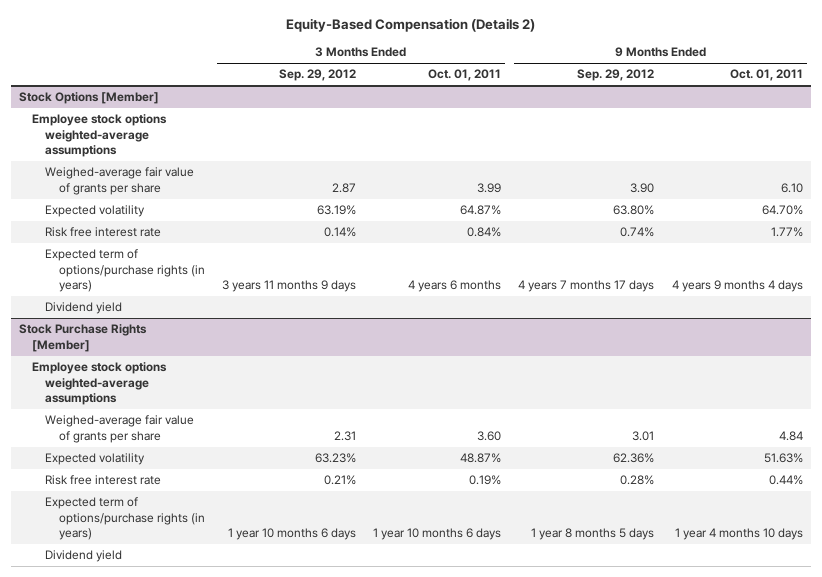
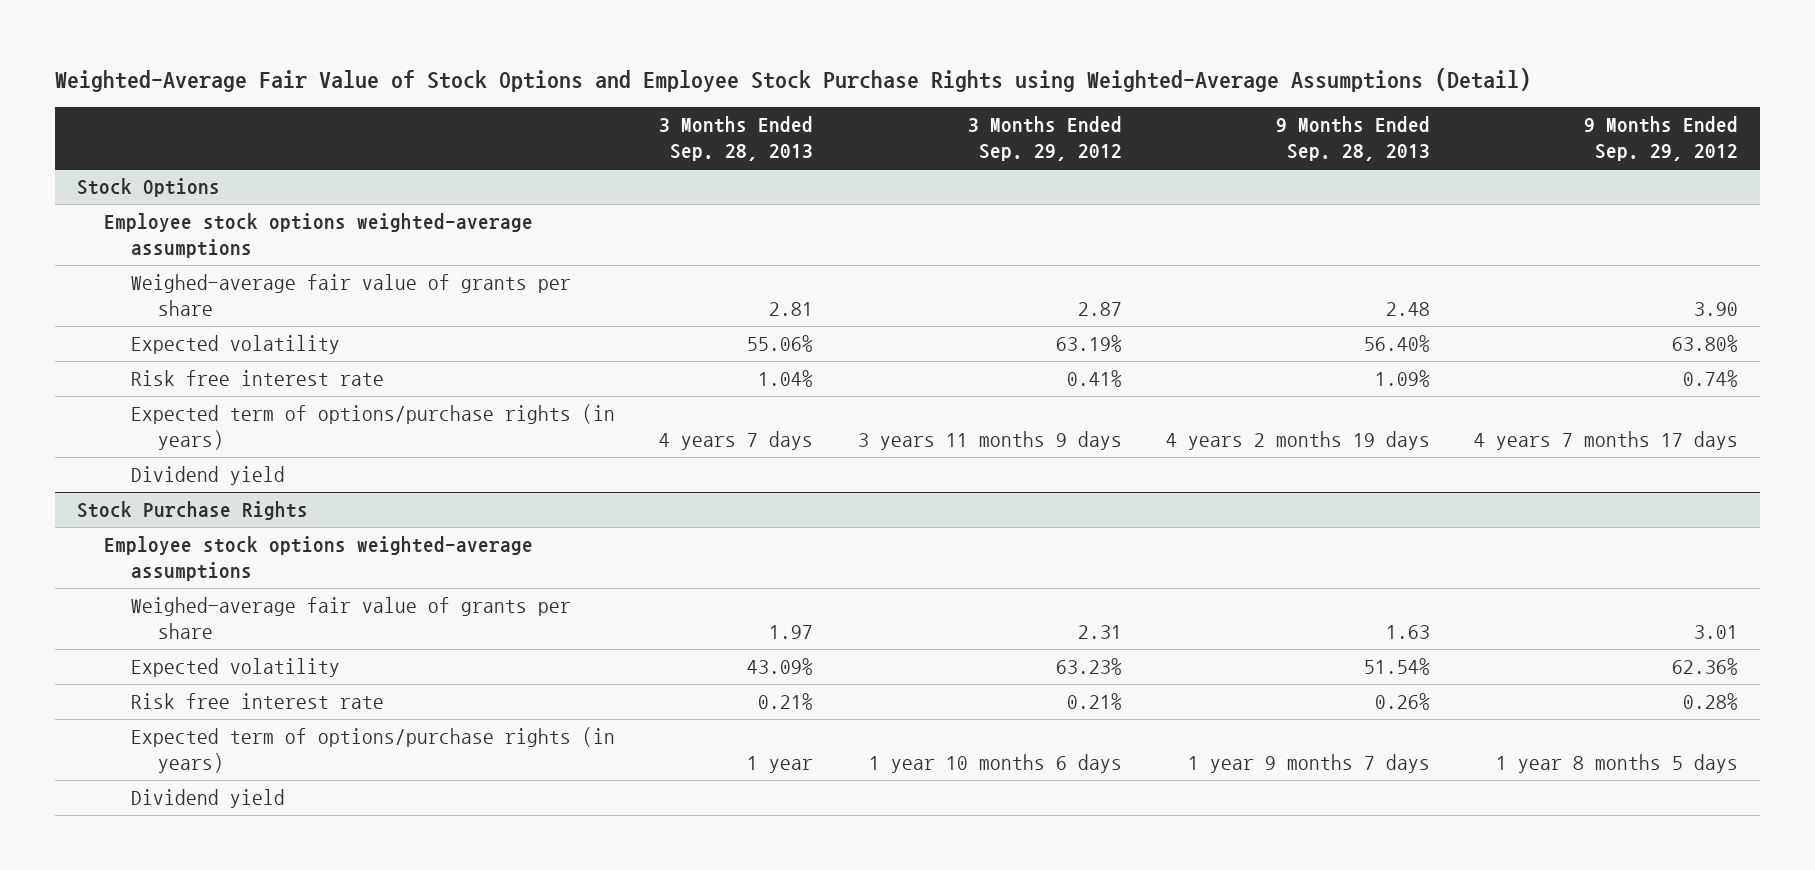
- Equity-Based Compensation (Details 2)
+ Weighted-Average Fair Value of Stock Options and Employee Stock Purchase Rights using Weighted-Average Assumptions (Detail)
- | 3 Months Ended Sep. 29, 2012 | 3 Months Ended Oct. 01, 2011 | 9 Months Ended Sep. 29, 2012 | 9 Months Ended Oct. 01, 2011
+ | 3 Months Ended Sep. 28, 2013 | 3 Months Ended Sep. 29, 2012 | 9 Months Ended Sep. 28, 2013 | 9 Months Ended Sep. 29, 2012
- Stock Options [Member]
+ Stock Options
- Risk free interest rate | 0.14% | 0.84% | 0.74% | 1.77%
+ Risk free interest rate | 1.04% | 0.41% | 1.09% | 0.74%
- Stock Purchase Rights [Member]
+ Stock Purchase Rights

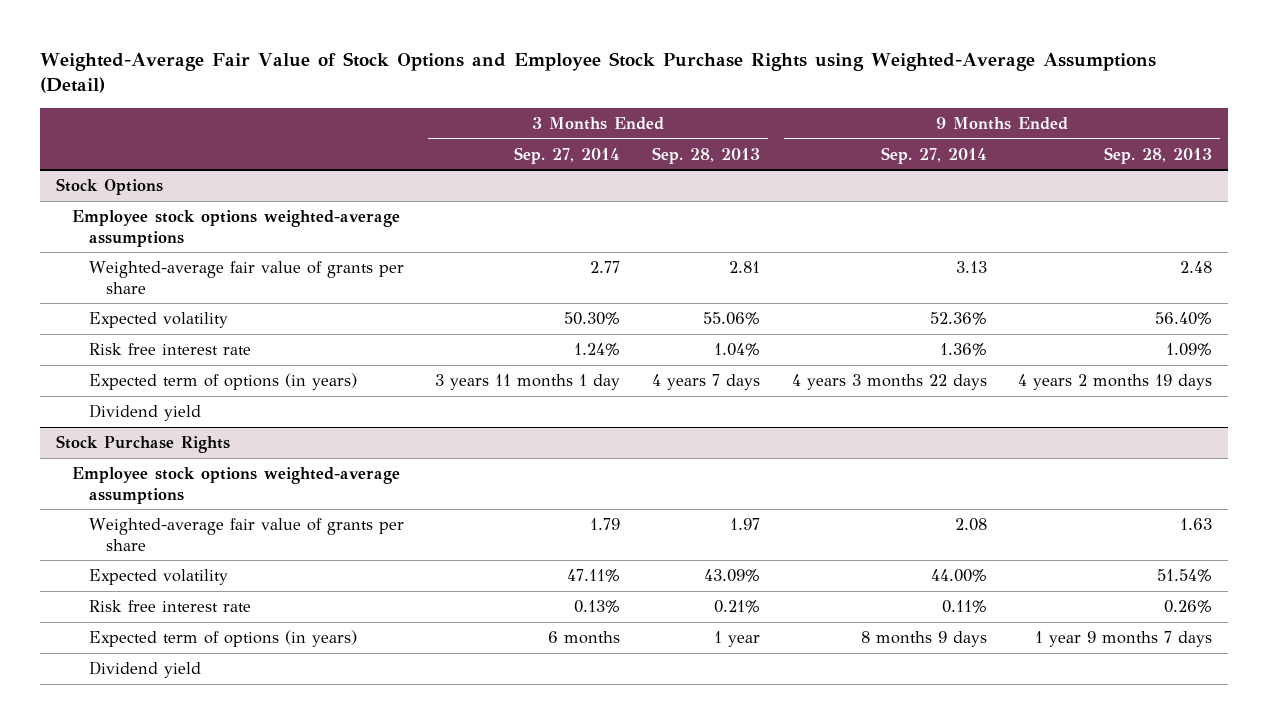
- | 3 Months Ended Sep. 28, 2013 | 3 Months Ended Sep. 29, 2012 | 9 Months Ended Sep. 28, 2013 | 9 Months Ended Sep. 29, 2012
+ | 3 Months Ended Sep. 27, 2014 | 3 Months Ended Sep. 28, 2013 | 9 Months Ended Sep. 27, 2014 | 9 Months Ended Sep. 28, 2013
@ Stock Options
- Weighed-average fair value of grants per share | 2.81 | 2.87 | 2.48 | 3.90
+ Weighted-average fair value of grants per share | 2.77 | 2.81 | 3.13 | 2.48
- Expected term of options/purchase rights (in years) | 4 years 7 days | 3 years 11 months 9 days | 4 years 2 months 19 days | 4 years 7 months 17 days
+ Expected term of options (in years) | 3 years 11 months 1 day | 4 years 7 days | 4 years 3 months 22 days | 4 years 2 months 19 days
@ Stock Purchase Rights
- Weighed-average fair value of grants per share | 1.97 | 2.31 | 1.63 | 3.01
+ Weighted-average fair value of grants per share | 1.79 | 1.97 | 2.08 | 1.63
- Expected term of options/purchase rights (in years) | 1 year | 1 year 10 months 6 days | 1 year 9 months 7 days | 1 year 8 months 5 days
+ Expected term of options (in years) | 6 months | 1 year | 8 months 9 days | 1 year 9 months 7 days

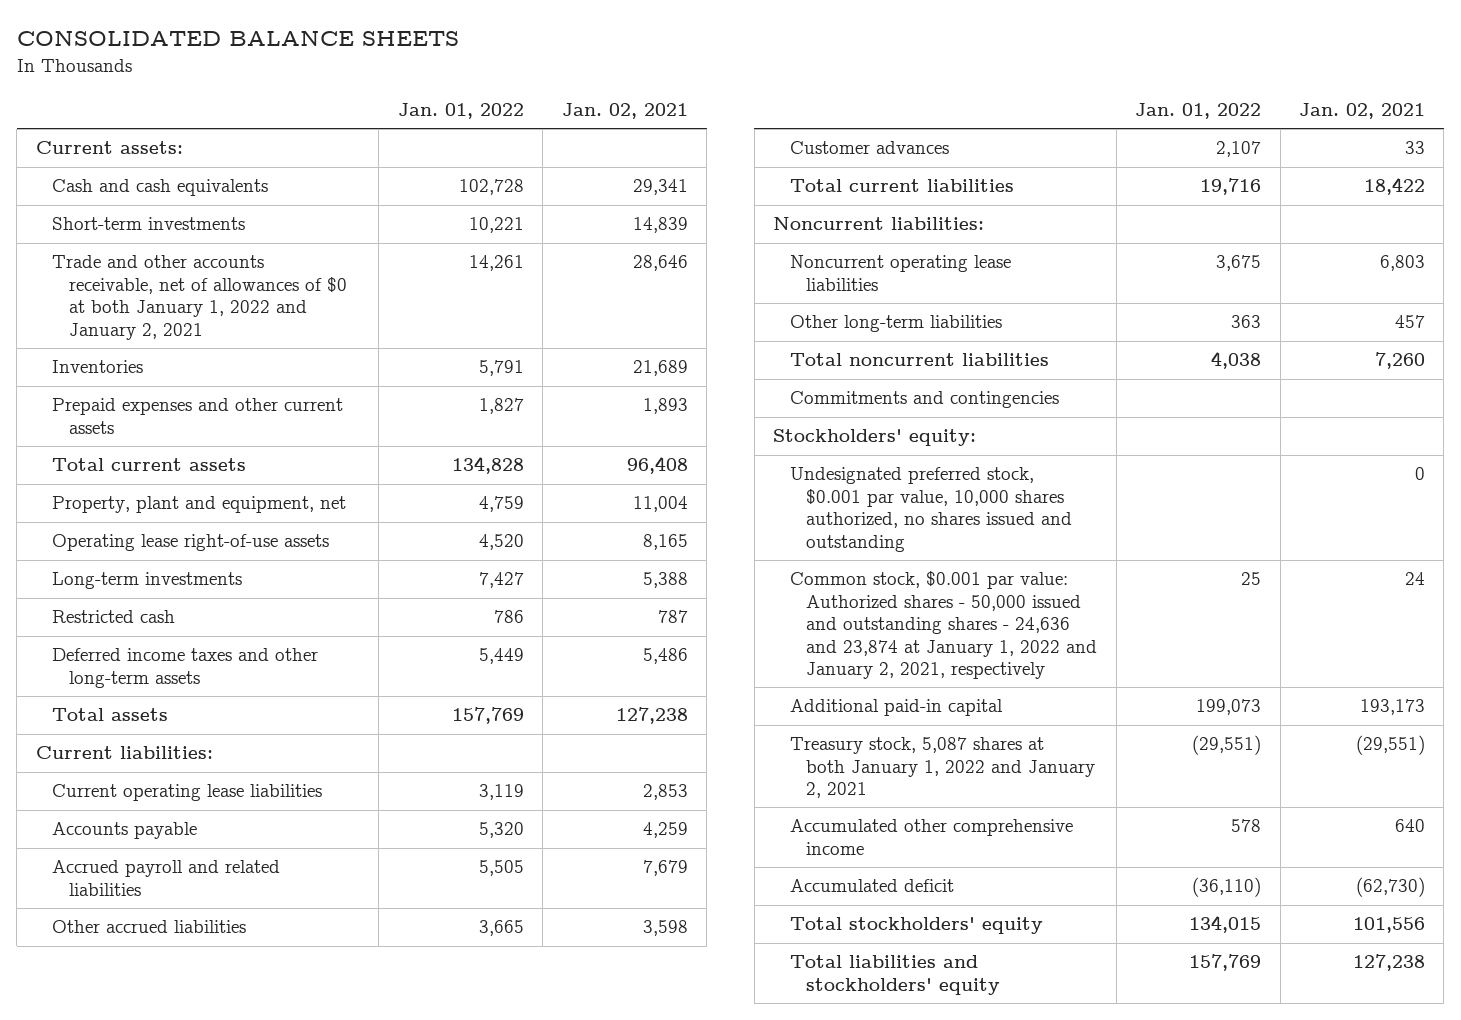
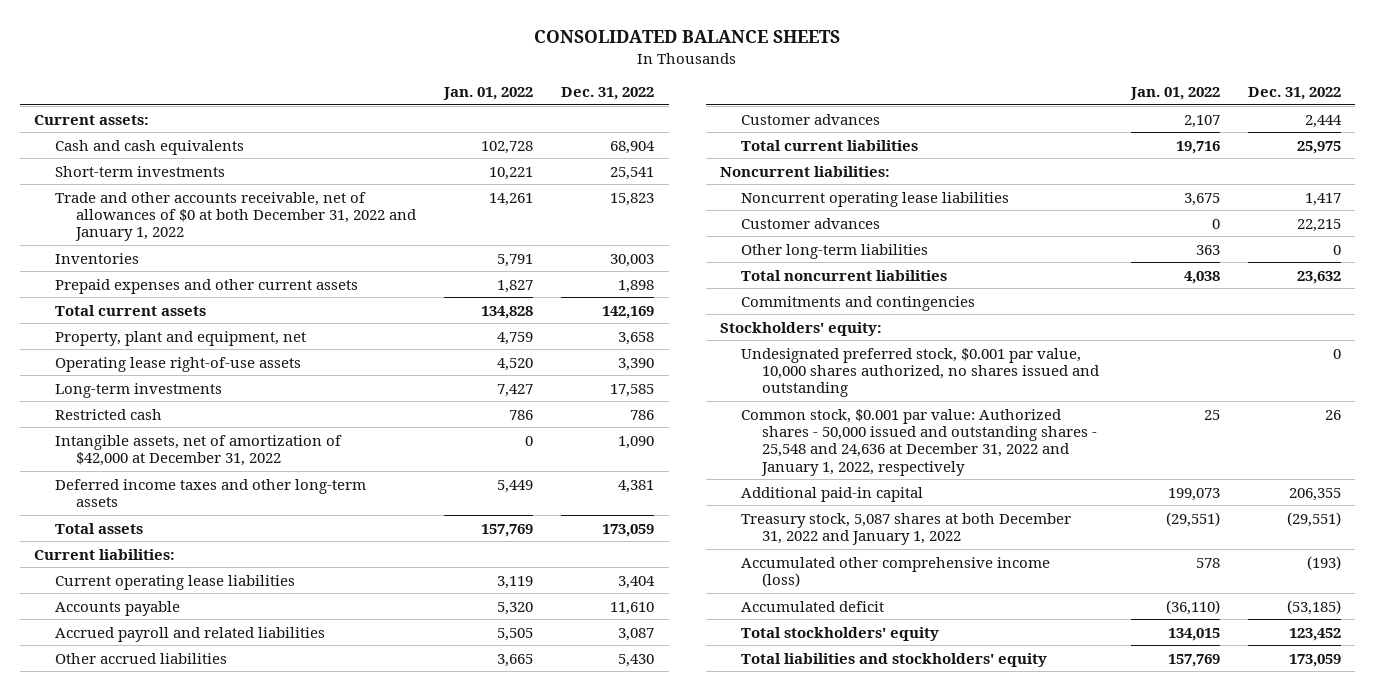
- | Jan. 01, 2022 | Jan. 02, 2021
+ | Jan. 01, 2022 | Dec. 31, 2022
- Trade and other accounts receivable, net of allowances of $0 at both January 1, 2022 and January 2, 2021 | 14,261 | 28,646
+ Trade and other accounts receivable, net of allowances of $0 at both December 31, 2022 and January 1, 2022 | 14,261 | 15,823
+ Intangible assets, net of amortization of $42,000 at December 31, 2022 | 0 | 1,090
+ Customer advances | 0 | 22,215
- Common stock, $0.001 par value: Authorized shares - 50,000 issued and outstanding shares - 24,636 and 23,874 at January 1, 2022 and January 2, 2021, respectively | 25 | 24
+ Common stock, $0.001 par value: Authorized shares - 50,000 issued and outstanding shares - 25,548 and 24,636 at December 31, 2022 and January 1, 2022, respectively | 25 | 26
- Treasury stock, 5,087 shares at both January 1, 2022 and January 2, 2021 | (29,551) | (29,551)
- Accumulated other comprehensive income | 578 | 640
+ Treasury stock, 5,087 shares at both December 31, 2022 and January 1, 2022 | (29,551) | (29,551)
+ Accumulated other comprehensive income (loss) | 578 | (193)

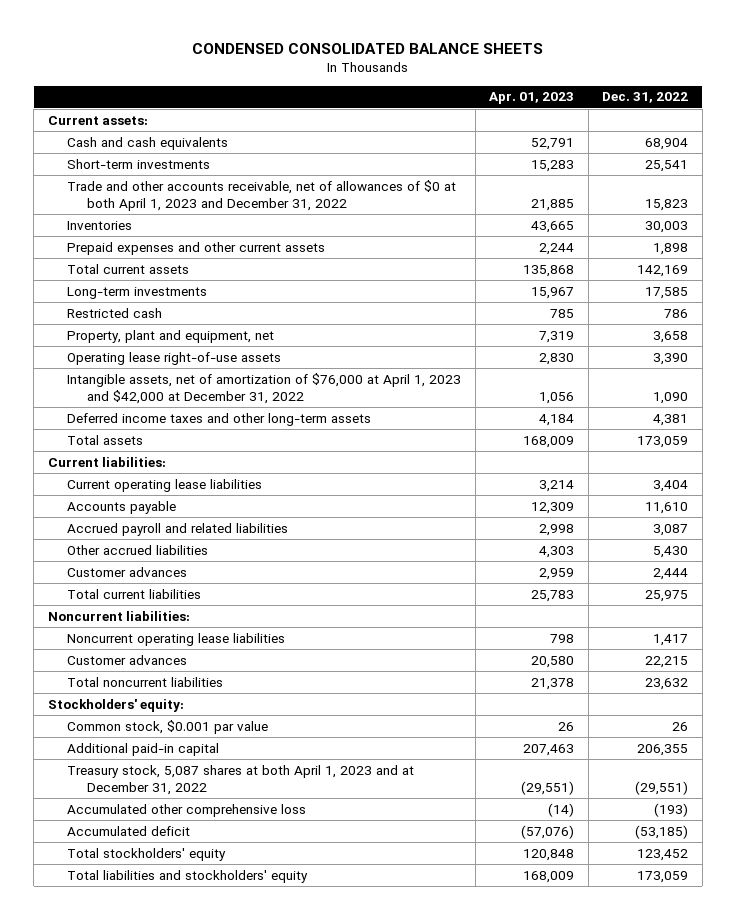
- CONSOLIDATED BALANCE SHEETS
+ CONDENSED CONSOLIDATED BALANCE SHEETS
- | Jan. 01, 2022 | Dec. 31, 2022
+ | Apr. 01, 2023 | Dec. 31, 2022
- Trade and other accounts receivable, net of allowances of $0 at both December 31, 2022 and January 1, 2022 | 14,261 | 15,823
+ Trade and other accounts receivable, net of allowances of $0 at both April 1, 2023 and December 31, 2022 | 21,885 | 15,823
- Intangible assets, net of amortization of $42,000 at December 31, 2022 | 0 | 1,090
moved down: Property, plant and equipment, net | 7,319 | 3,658
moved down: Operating lease right-of-use assets | 2,830 | 3,390
+ Intangible assets, net of amortization of $76,000 at April 1, 2023 and $42,000 at December 31, 2022 | 1,056 | 1,090
- Other long-term liabilities | 363 | 0
- Commitments and contingencies
- Undesignated preferred stock, $0.001 par value, 10,000 shares authorized, no shares issued and outstanding | | 0
- Common stock, $0.001 par value: Authorized shares - 50,000 issued and outstanding shares - 25,548 and 24,636 at December 31, 2022 and January 1, 2022, respectively | 25 | 26
+ Common stock, $0.001 par value | 26 | 26
- Treasury stock, 5,087 shares at both December 31, 2022 and January 1, 2022 | (29,551) | (29,551)
- Accumulated other comprehensive income (loss) | 578 | (193)
+ Treasury stock, 5,087 shares at both April 1, 2023 and at December 31, 2022 | (29,551) | (29,551)
+ Accumulated other comprehensive loss | (14) | (193)

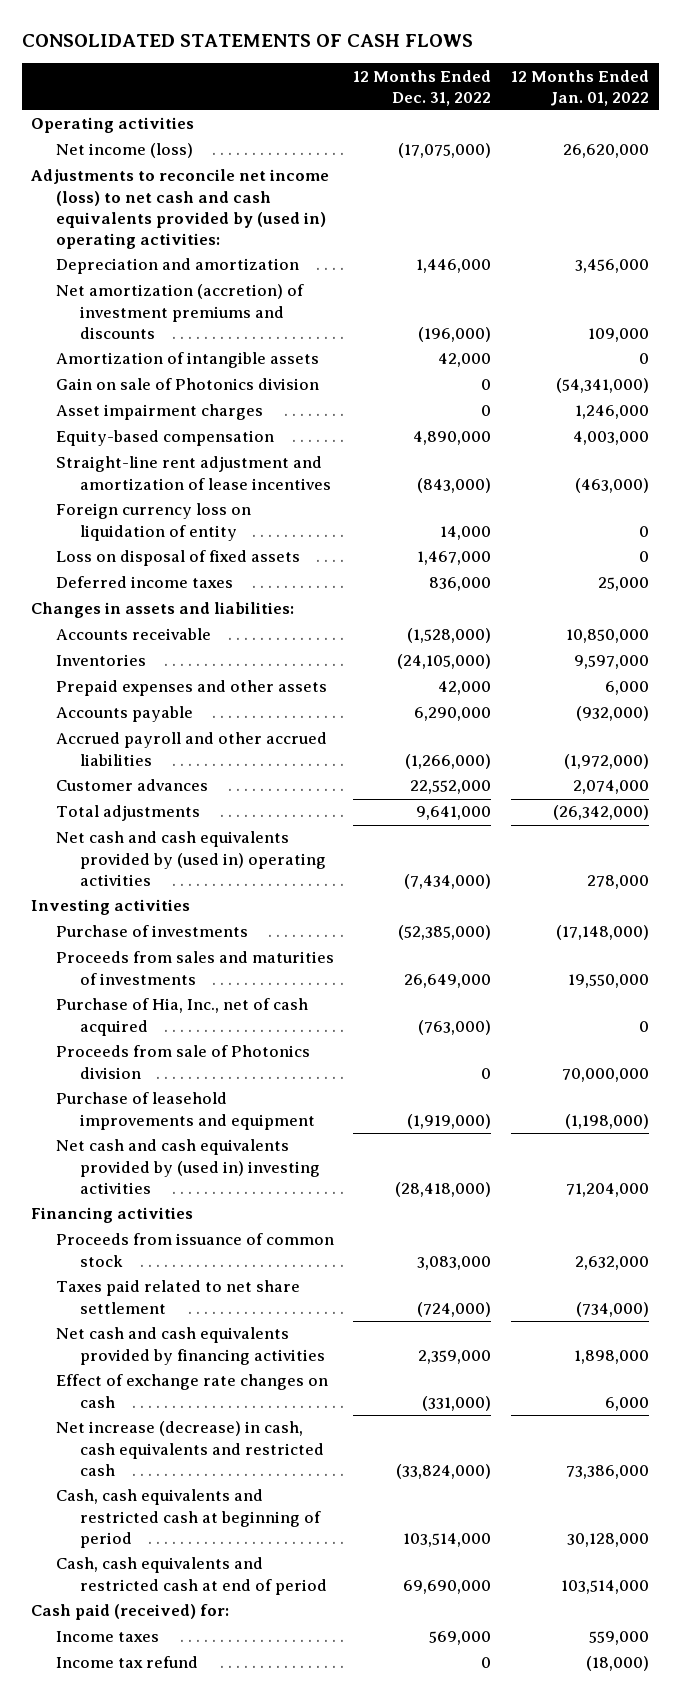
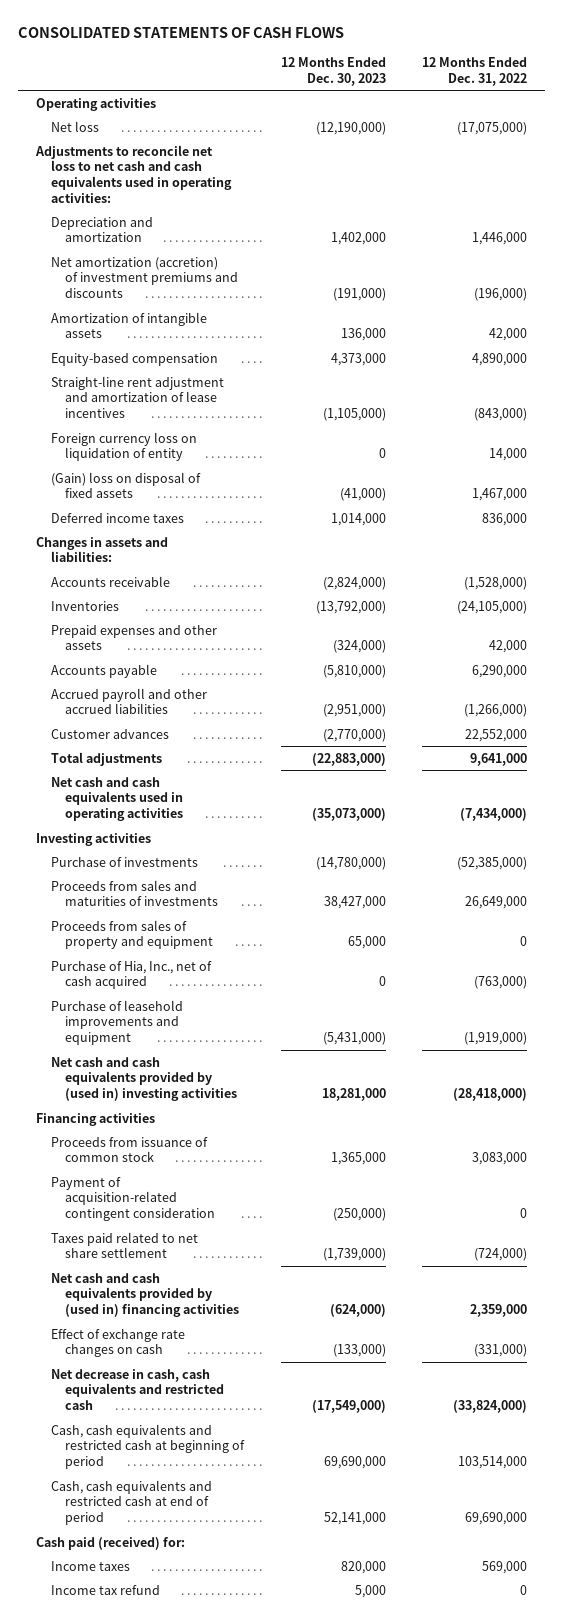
- | 12 Months Ended Dec. 31, 2022 | 12 Months Ended Jan. 01, 2022
+ | 12 Months Ended Dec. 30, 2023 | 12 Months Ended Dec. 31, 2022
- Net income (loss) | (17,075,000) | 26,620,000
- Adjustments to reconcile net income (loss) to net cash and cash equivalents provided by (used in) operating activities:
+ Net loss | (12,190,000) | (17,075,000)
+ Adjustments to reconcile net loss to net cash and cash equivalents used in operating activities:
- Gain on sale of Photonics division | 0 | (54,341,000)
- Asset impairment charges | 0 | 1,246,000
- Loss on disposal of fixed assets | 1,467,000 | 0
+ (Gain) loss on disposal of fixed assets | (41,000) | 1,467,000
- Net cash and cash equivalents provided by (used in) operating activities | (7,434,000) | 278,000
+ Net cash and cash equivalents used in operating activities | (35,073,000) | (7,434,000)
+ Proceeds from sales of property and equipment | 65,000 | 0
- Proceeds from sale of Photonics division | 0 | 70,000,000
+ Payment of acquisition-related contingent consideration | (250,000) | 0
- Net cash and cash equivalents provided by financing activities | 2,359,000 | 1,898,000
+ Net cash and cash equivalents provided by (used in) financing activities | (624,000) | 2,359,000
- Net increase (decrease) in cash, cash equivalents and restricted cash | (33,824,000) | 73,386,000
+ Net decrease in cash, cash equivalents and restricted cash | (17,549,000) | (33,824,000)

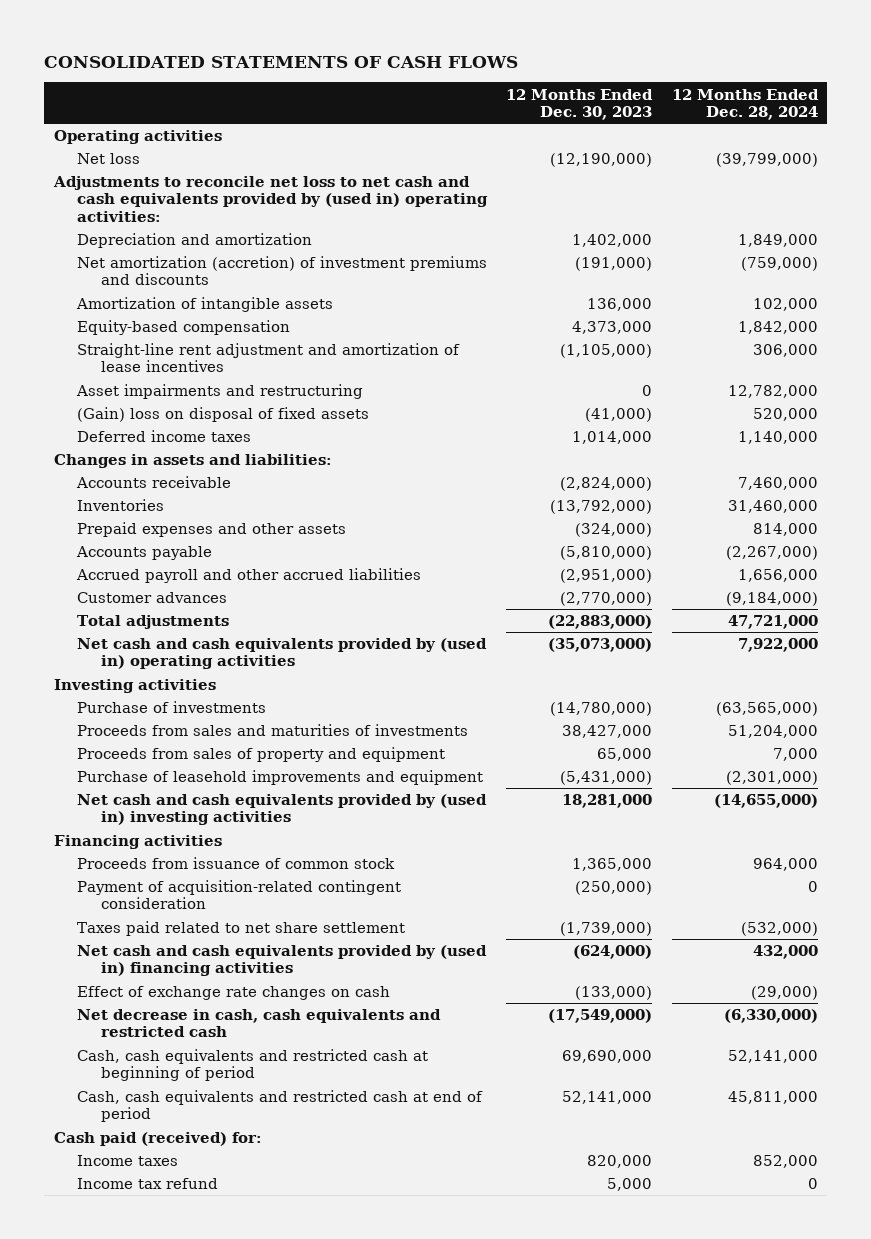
- | 12 Months Ended Dec. 30, 2023 | 12 Months Ended Dec. 31, 2022
+ | 12 Months Ended Dec. 30, 2023 | 12 Months Ended Dec. 28, 2024
- Adjustments to reconcile net loss to net cash and cash equivalents used in operating activities:
+ Adjustments to reconcile net loss to net cash and cash equivalents provided by (used in) operating activities:
- Foreign currency loss on liquidation of entity | 0 | 14,000
+ Asset impairments and restructuring | 0 | 12,782,000
- Net cash and cash equivalents used in operating activities | (35,073,000) | (7,434,000)
+ Net cash and cash equivalents provided by (used in) operating activities | (35,073,000) | 7,922,000
- Purchase of Hia, Inc., net of cash acquired | 0 | (763,000)

